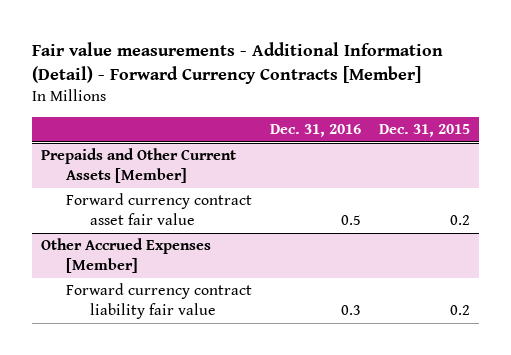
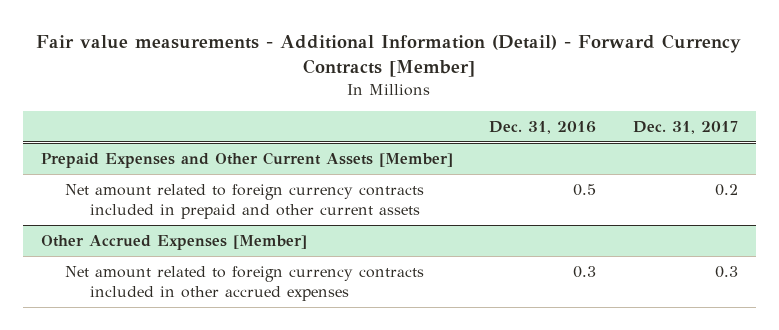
- | Dec. 31, 2016 | Dec. 31, 2015
+ | Dec. 31, 2016 | Dec. 31, 2017
- Prepaids and Other Current Assets [Member]
- Forward currency contract asset fair value | 0.5 | 0.2
+ Prepaid Expenses and Other Current Assets [Member]
+ Net amount related to foreign currency contracts included in prepaid and other current assets | 0.5 | 0.2
@ Other Accrued Expenses [Member]
- Forward currency contract liability fair value | 0.3 | 0.2
+ Net amount related to foreign currency contracts included in other accrued expenses | 0.3 | 0.3

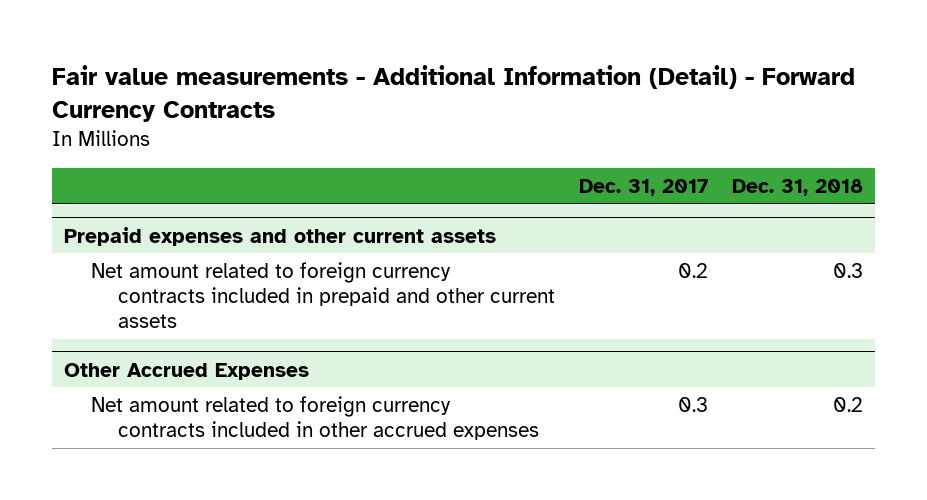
- Fair value measurements - Additional Information (Detail) - Forward Currency Contracts [Member]
+ Fair value measurements - Additional Information (Detail) - Forward Currency Contracts
- | Dec. 31, 2016 | Dec. 31, 2017
+ | Dec. 31, 2017 | Dec. 31, 2018
- Prepaid Expenses and Other Current Assets [Member]
+ Prepaid expenses and other current assets
- Other Accrued Expenses [Member]
+ Other Accrued Expenses

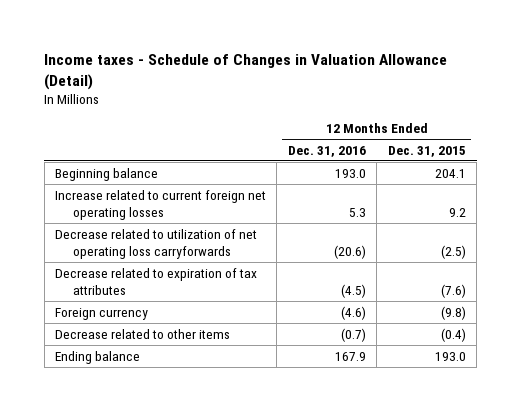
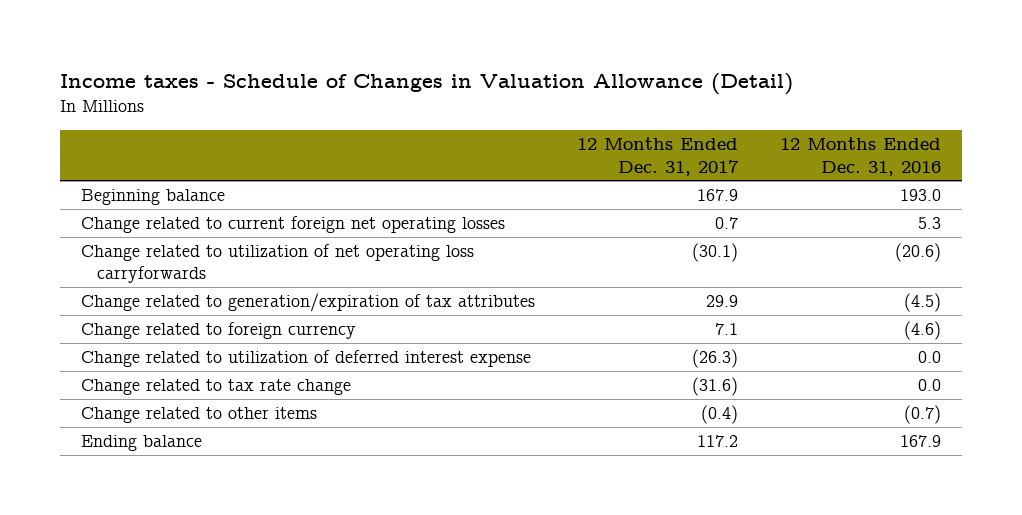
- | 12 Months Ended Dec. 31, 2016 | 12 Months Ended Dec. 31, 2015
+ | 12 Months Ended Dec. 31, 2017 | 12 Months Ended Dec. 31, 2016
- Increase related to current foreign net operating losses | 5.3 | 9.2
- Decrease related to utilization of net operating loss carryforwards | (20.6) | (2.5)
- Decrease related to expiration of tax attributes | (4.5) | (7.6)
- Foreign currency | (4.6) | (9.8)
- Decrease related to other items | (0.7) | (0.4)
+ Change related to current foreign net operating losses | 0.7 | 5.3
+ Change related to utilization of net operating loss carryforwards | (30.1) | (20.6)
+ Change related to generation/expiration of tax attributes | 29.9 | (4.5)
+ Change related to foreign currency | 7.1 | (4.6)
+ Change related to utilization of deferred interest expense | (26.3) | 0.0
+ Change related to tax rate change | (31.6) | 0.0
+ Change related to other items | (0.4) | (0.7)

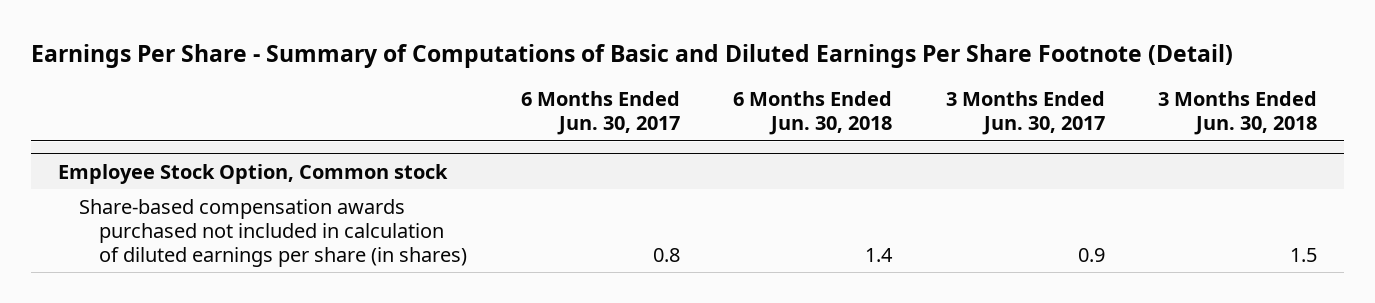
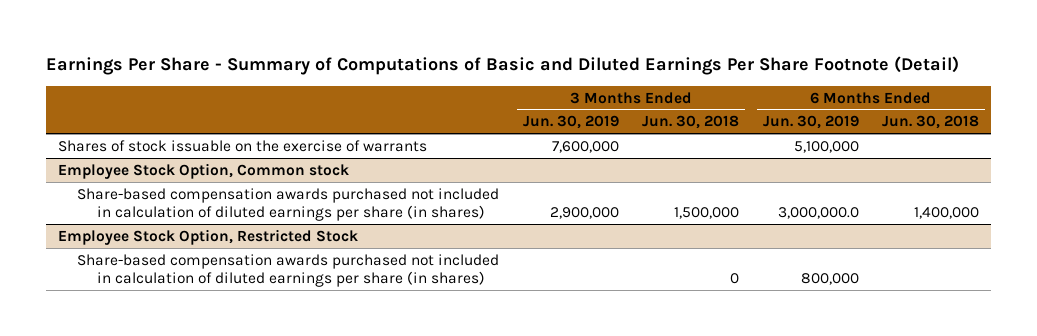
- | 6 Months Ended Jun. 30, 2017 | 6 Months Ended Jun. 30, 2018 | 3 Months Ended Jun. 30, 2017 | 3 Months Ended Jun. 30, 2018
+ | 3 Months Ended Jun. 30, 2019 | 3 Months Ended Jun. 30, 2018 | 6 Months Ended Jun. 30, 2019 | 6 Months Ended Jun. 30, 2018
+ Shares of stock issuable on the exercise of warrants | 7,600,000 | | 5,100,000 |
@ Employee Stock Option, Common stock
- Share-based compensation awards purchased not included in calculation of diluted earnings per share (in shares) | 0.8 | 1.4 | 0.9 | 1.5
+ Share-based compensation awards purchased not included in calculation of diluted earnings per share (in shares) | 2,900,000 | 1,500,000 | 3,000,000.0 | 1,400,000
+ Employee Stock Option, Restricted Stock
+ Share-based compensation awards purchased not included in calculation of diluted earnings per share (in shares) | | 0 | 800,000 |

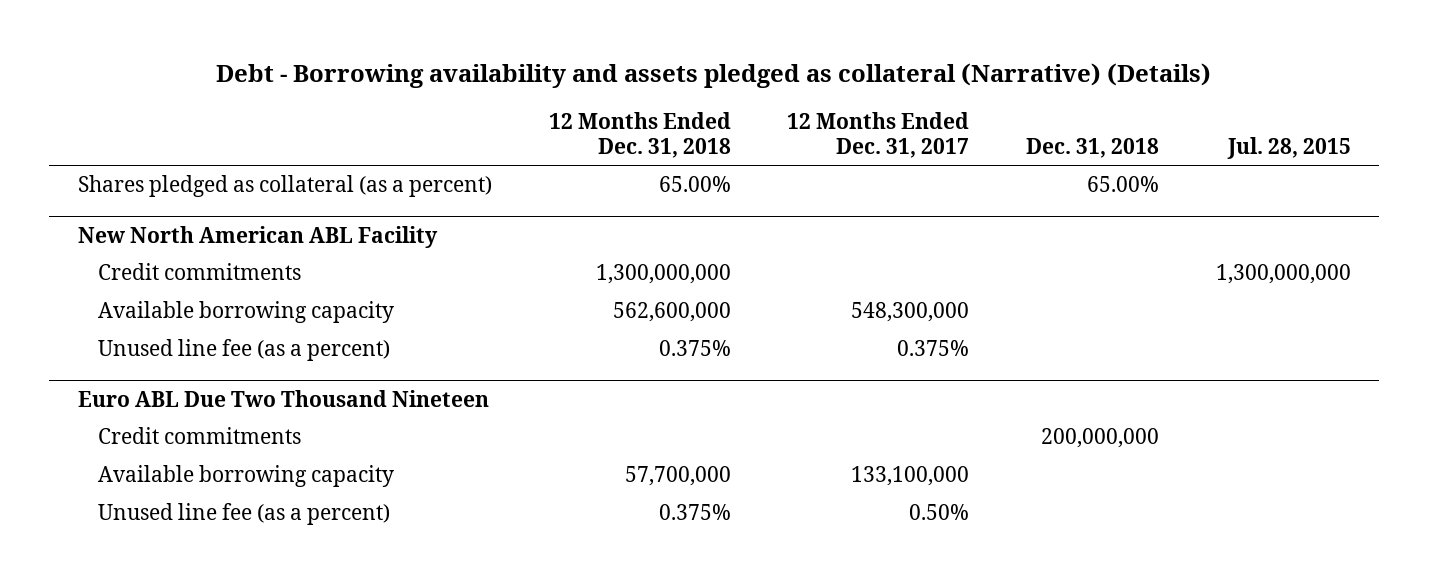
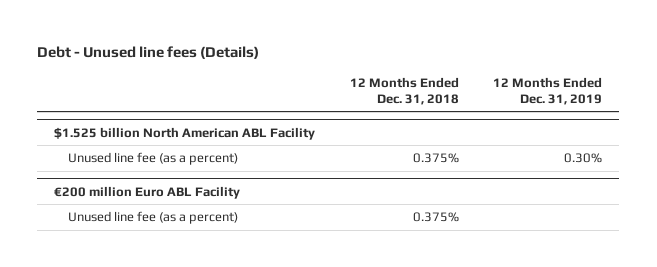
- Debt - Borrowing availability and assets pledged as collateral (Narrative) (Details)
+ Debt - Unused line fees (Details)
- | 12 Months Ended Dec. 31, 2018 | 12 Months Ended Dec. 31, 2017 | Dec. 31, 2018 | Jul. 28, 2015
+ | 12 Months Ended Dec. 31, 2018 | 12 Months Ended Dec. 31, 2019
- Shares pledged as collateral (as a percent) | 65.00% | | 65.00% |
- New North American ABL Facility
- Credit commitments | 1,300,000,000 | | | 1,300,000,000
- Available borrowing capacity | 562,600,000 | 548,300,000 | |
+ $1.525 billion North American ABL Facility
- Euro ABL Due Two Thousand Nineteen
- Credit commitments | | | 200,000,000 |
- Available borrowing capacity | 57,700,000 | 133,100,000 | |
+ €200 million Euro ABL Facility

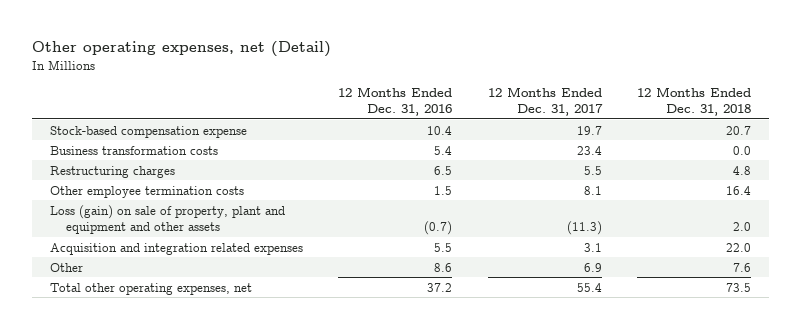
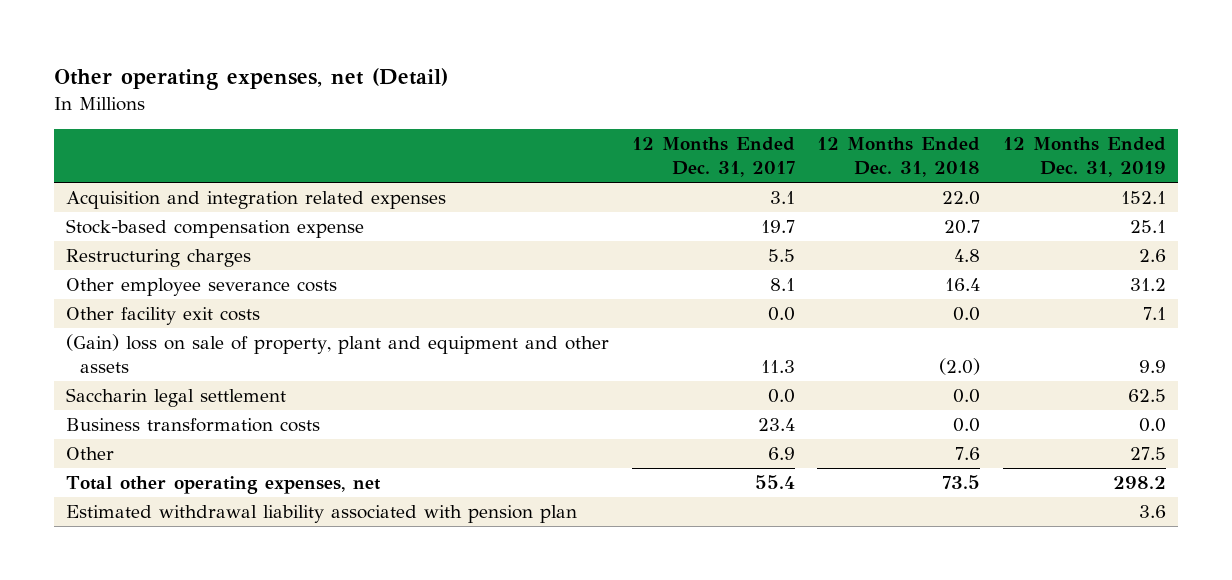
- | 12 Months Ended Dec. 31, 2016 | 12 Months Ended Dec. 31, 2017 | 12 Months Ended Dec. 31, 2018
+ | 12 Months Ended Dec. 31, 2017 | 12 Months Ended Dec. 31, 2018 | 12 Months Ended Dec. 31, 2019
moved up: Acquisition and integration related expenses | 3.1 | 22.0 | 152.1
- Other employee termination costs | 1.5 | 8.1 | 16.4
- Loss (gain) on sale of property, plant and equipment and other assets | (0.7) | (11.3) | 2.0
+ Other employee severance costs | 8.1 | 16.4 | 31.2
+ Other facility exit costs | 0.0 | 0.0 | 7.1
+ (Gain) loss on sale of property, plant and equipment and other assets | 11.3 | (2.0) | 9.9
+ Saccharin legal settlement | 0.0 | 0.0 | 62.5
moved down: Business transformation costs | 23.4 | 0.0 | 0.0
+ Estimated withdrawal liability associated with pension plan | | | 3.6

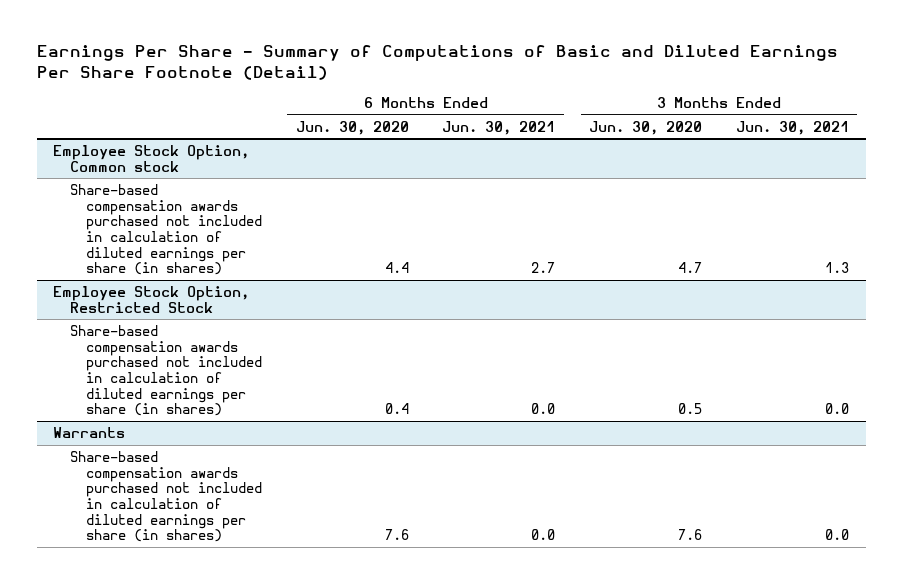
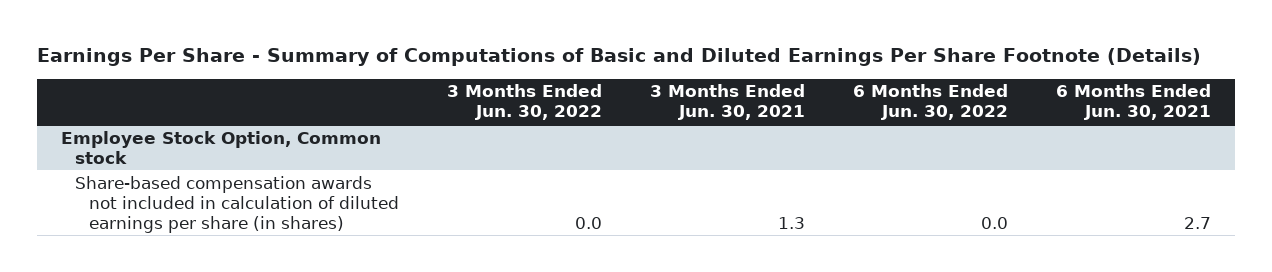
- Earnings Per Share - Summary of Computations of Basic and Diluted Earnings Per Share Footnote (Detail)
+ Earnings Per Share - Summary of Computations of Basic and Diluted Earnings Per Share Footnote (Details)
- | 6 Months Ended Jun. 30, 2020 | 6 Months Ended Jun. 30, 2021 | 3 Months Ended Jun. 30, 2020 | 3 Months Ended Jun. 30, 2021
+ | 3 Months Ended Jun. 30, 2022 | 3 Months Ended Jun. 30, 2021 | 6 Months Ended Jun. 30, 2022 | 6 Months Ended Jun. 30, 2021
@ Employee Stock Option, Common stock
- Share-based compensation awards purchased not included in calculation of diluted earnings per share (in shares) | 4.4 | 2.7 | 4.7 | 1.3
- Employee Stock Option, Restricted Stock
- Share-based compensation awards purchased not included in calculation of diluted earnings per share (in shares) | 0.4 | 0.0 | 0.5 | 0.0
- Warrants
- Share-based compensation awards purchased not included in calculation of diluted earnings per share (in shares) | 7.6 | 0.0 | 7.6 | 0.0
@ Employee Stock Option, Common stock
+ Share-based compensation awards not included in calculation of diluted earnings per share (in shares) | 0.0 | 1.3 | 0.0 | 2.7

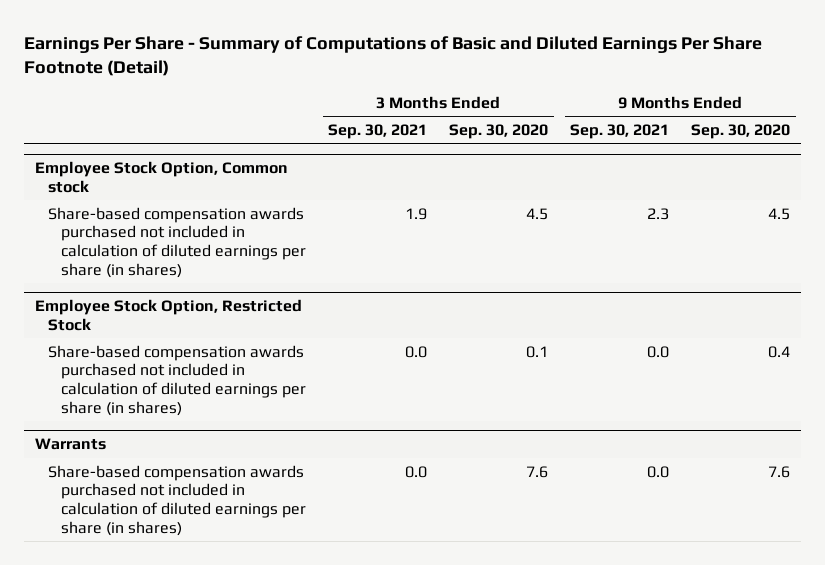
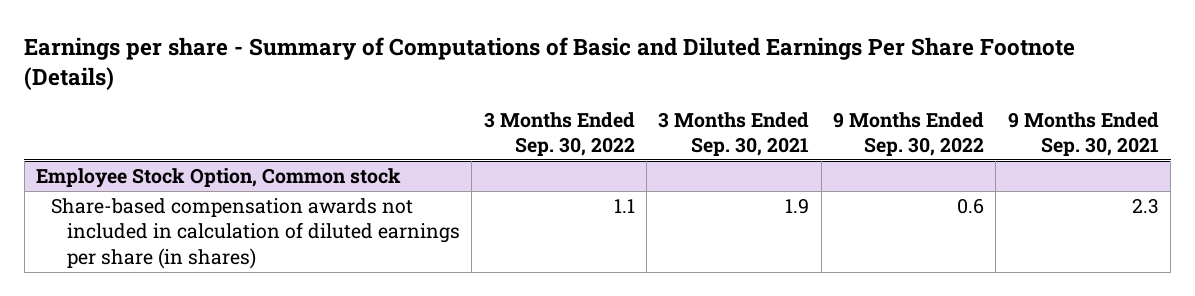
- Earnings Per Share - Summary of Computations of Basic and Diluted Earnings Per Share Footnote (Detail)
+ Earnings per share - Summary of Computations of Basic and Diluted Earnings Per Share Footnote (Details)
- | 3 Months Ended Sep. 30, 2021 | 3 Months Ended Sep. 30, 2020 | 9 Months Ended Sep. 30, 2021 | 9 Months Ended Sep. 30, 2020
+ | 3 Months Ended Sep. 30, 2022 | 3 Months Ended Sep. 30, 2021 | 9 Months Ended Sep. 30, 2022 | 9 Months Ended Sep. 30, 2021
@ Employee Stock Option, Common stock
- Share-based compensation awards purchased not included in calculation of diluted earnings per share (in shares) | 1.9 | 4.5 | 2.3 | 4.5
- Employee Stock Option, Restricted Stock
- Share-based compensation awards purchased not included in calculation of diluted earnings per share (in shares) | 0.0 | 0.1 | 0.0 | 0.4
- Warrants
- Share-based compensation awards purchased not included in calculation of diluted earnings per share (in shares) | 0.0 | 7.6 | 0.0 | 7.6
@ Employee Stock Option, Common stock
+ Share-based compensation awards not included in calculation of diluted earnings per share (in shares) | 1.1 | 1.9 | 0.6 | 2.3

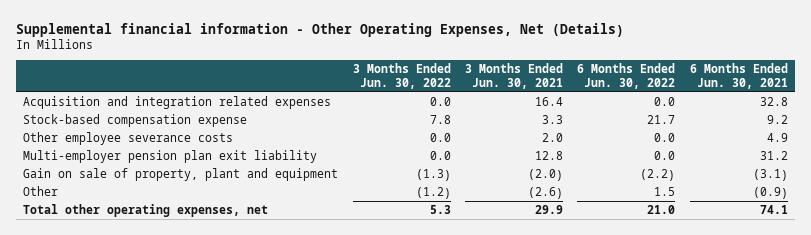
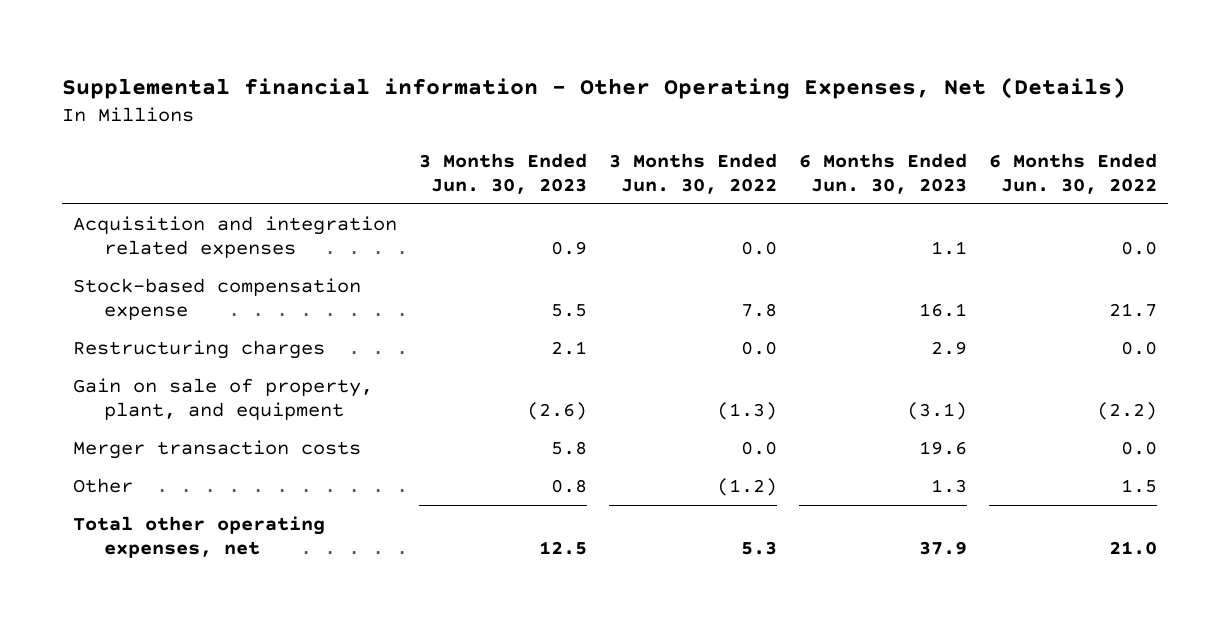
- | 3 Months Ended Jun. 30, 2022 | 3 Months Ended Jun. 30, 2021 | 6 Months Ended Jun. 30, 2022 | 6 Months Ended Jun. 30, 2021
+ | 3 Months Ended Jun. 30, 2023 | 3 Months Ended Jun. 30, 2022 | 6 Months Ended Jun. 30, 2023 | 6 Months Ended Jun. 30, 2022
- Other employee severance costs | 0.0 | 2.0 | 0.0 | 4.9
- Multi-employer pension plan exit liability | 0.0 | 12.8 | 0.0 | 31.2
- Gain on sale of property, plant and equipment | (1.3) | (2.0) | (2.2) | (3.1)
+ Restructuring charges | 2.1 | 0.0 | 2.9 | 0.0
+ Gain on sale of property, plant, and equipment | (2.6) | (1.3) | (3.1) | (2.2)
+ Merger transaction costs | 5.8 | 0.0 | 19.6 | 0.0

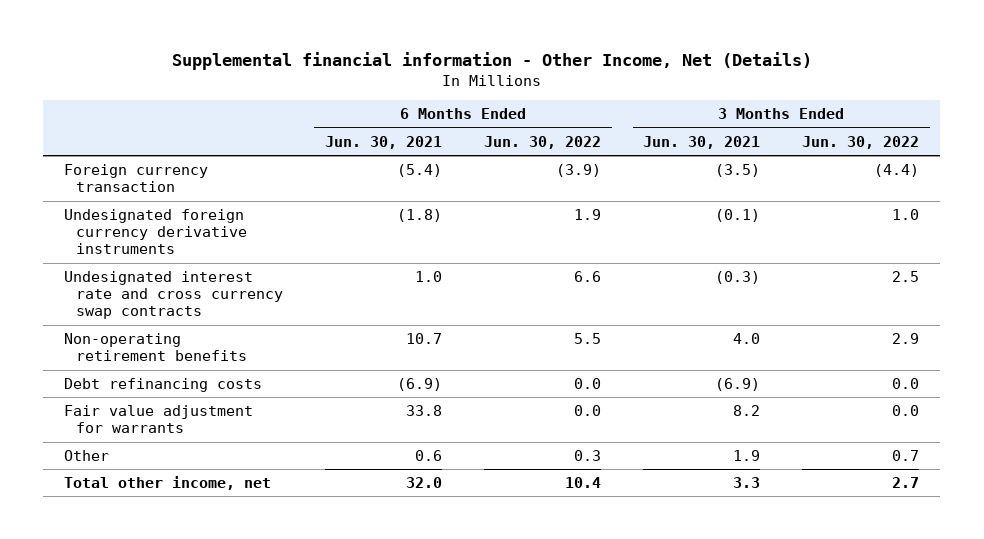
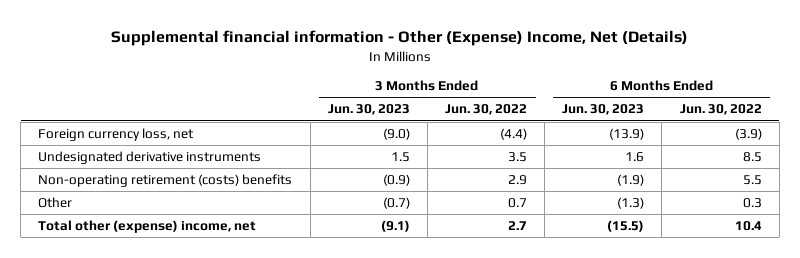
- Supplemental financial information - Other Income, Net (Details)
+ Supplemental financial information - Other (Expense) Income, Net (Details)
- | 6 Months Ended Jun. 30, 2021 | 6 Months Ended Jun. 30, 2022 | 3 Months Ended Jun. 30, 2021 | 3 Months Ended Jun. 30, 2022
+ | 3 Months Ended Jun. 30, 2023 | 3 Months Ended Jun. 30, 2022 | 6 Months Ended Jun. 30, 2023 | 6 Months Ended Jun. 30, 2022
- Foreign currency transaction | (5.4) | (3.9) | (3.5) | (4.4)
- Undesignated foreign currency derivative instruments | (1.8) | 1.9 | (0.1) | 1.0
- Undesignated interest rate and cross currency swap contracts | 1.0 | 6.6 | (0.3) | 2.5
- Non-operating retirement benefits | 10.7 | 5.5 | 4.0 | 2.9
- Debt refinancing costs | (6.9) | 0.0 | (6.9) | 0.0
- Fair value adjustment for warrants | 33.8 | 0.0 | 8.2 | 0.0
+ Foreign currency loss, net | (9.0) | (4.4) | (13.9) | (3.9)
+ Undesignated derivative instruments | 1.5 | 3.5 | 1.6 | 8.5
+ Non-operating retirement (costs) benefits | (0.9) | 2.9 | (1.9) | 5.5
- Total other income, net | 32.0 | 10.4 | 3.3 | 2.7
+ Total other (expense) income, net | (9.1) | 2.7 | (15.5) | 10.4

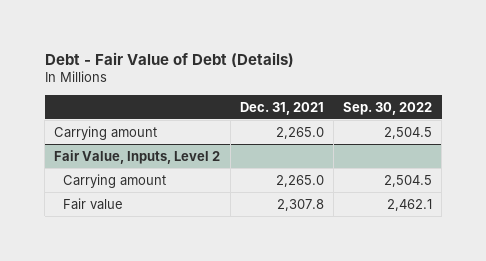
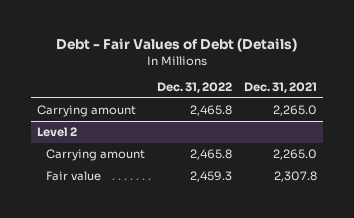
- Debt - Fair Value of Debt (Details)
+ Debt - Fair Values of Debt (Details)
- | Dec. 31, 2021 | Sep. 30, 2022
+ | Dec. 31, 2022 | Dec. 31, 2021
- Fair Value, Inputs, Level 2
+ Level 2

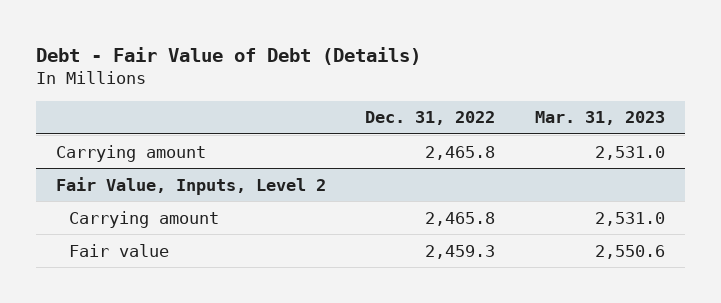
- Debt - Fair Values of Debt (Details)
+ Debt - Fair Value of Debt (Details)
- | Dec. 31, 2022 | Dec. 31, 2021
+ | Dec. 31, 2022 | Mar. 31, 2023
- Level 2
+ Fair Value, Inputs, Level 2

